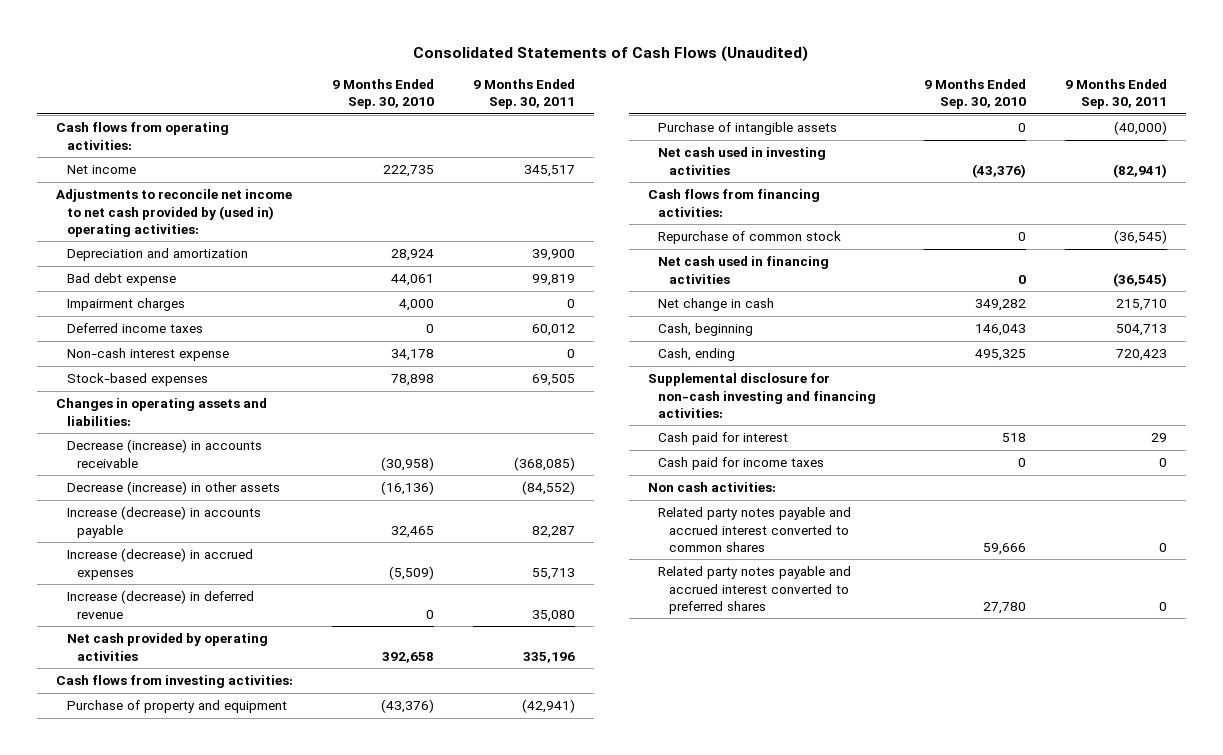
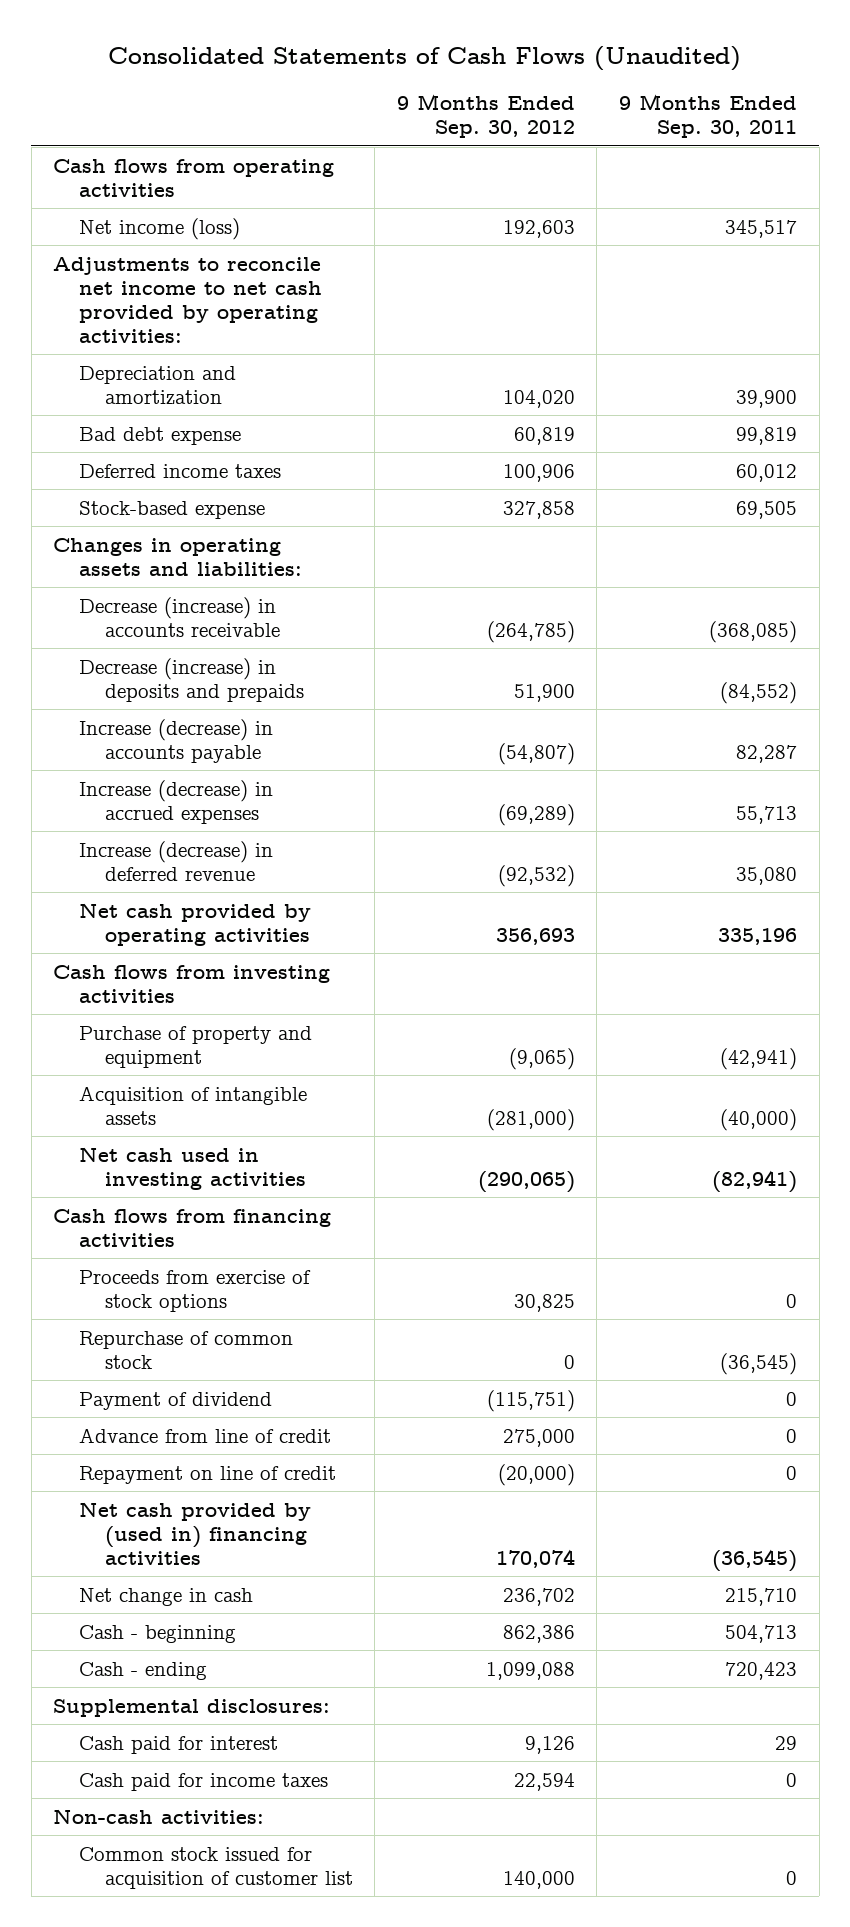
- | 9 Months Ended Sep. 30, 2010 | 9 Months Ended Sep. 30, 2011
+ | 9 Months Ended Sep. 30, 2012 | 9 Months Ended Sep. 30, 2011
- Cash flows from operating activities:
- Net income | 222,735 | 345,517
- Adjustments to reconcile net income to net cash provided by (used in) operating activities:
+ Cash flows from operating activities
+ Net income (loss) | 192,603 | 345,517
+ Adjustments to reconcile net income to net cash provided by operating activities:
- Impairment charges | 4,000 | 0
- Non-cash interest expense | 34,178 | 0
- Stock-based expenses | 78,898 | 69,505
+ Stock-based expense | 327,858 | 69,505
- Decrease (increase) in other assets | (16,136) | (84,552)
+ Decrease (increase) in deposits and prepaids | 51,900 | (84,552)
- Cash flows from investing activities:
+ Cash flows from investing activities
- Purchase of intangible assets | 0 | (40,000)
+ Acquisition of intangible assets | (281,000) | (40,000)
- Cash flows from financing activities:
+ Cash flows from financing activities
+ Proceeds from exercise of stock options | 30,825 | 0
- Net cash used in financing activities | 0 | (36,545)
+ Payment of dividend | (115,751) | 0
+ Advance from line of credit | 275,000 | 0
+ Repayment on line of credit | (20,000) | 0
+ Net cash provided by (used in) financing activities | 170,074 | (36,545)
- Cash, beginning | 146,043 | 504,713
- Cash, ending | 495,325 | 720,423
- Supplemental disclosure for non-cash investing and financing activities:
+ Cash - beginning | 862,386 | 504,713
+ Cash - ending | 1,099,088 | 720,423
+ Supplemental disclosures:
- Non cash activities:
- Related party notes payable and accrued interest converted to common shares | 59,666 | 0
- Related party notes payable and accrued interest converted to preferred shares | 27,780 | 0
+ Non-cash activities:
+ Common stock issued for acquisition of customer list | 140,000 | 0

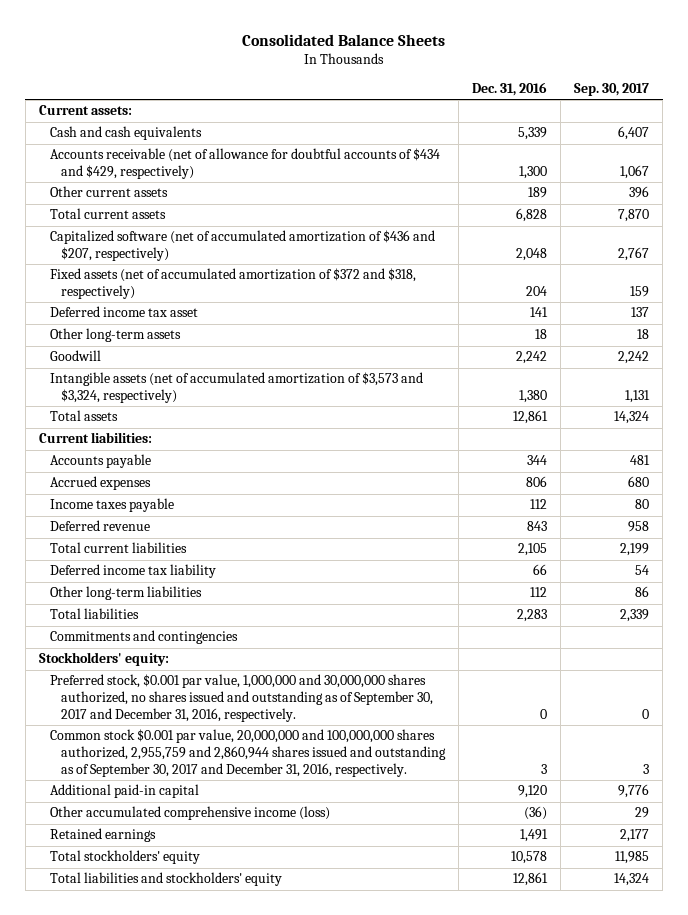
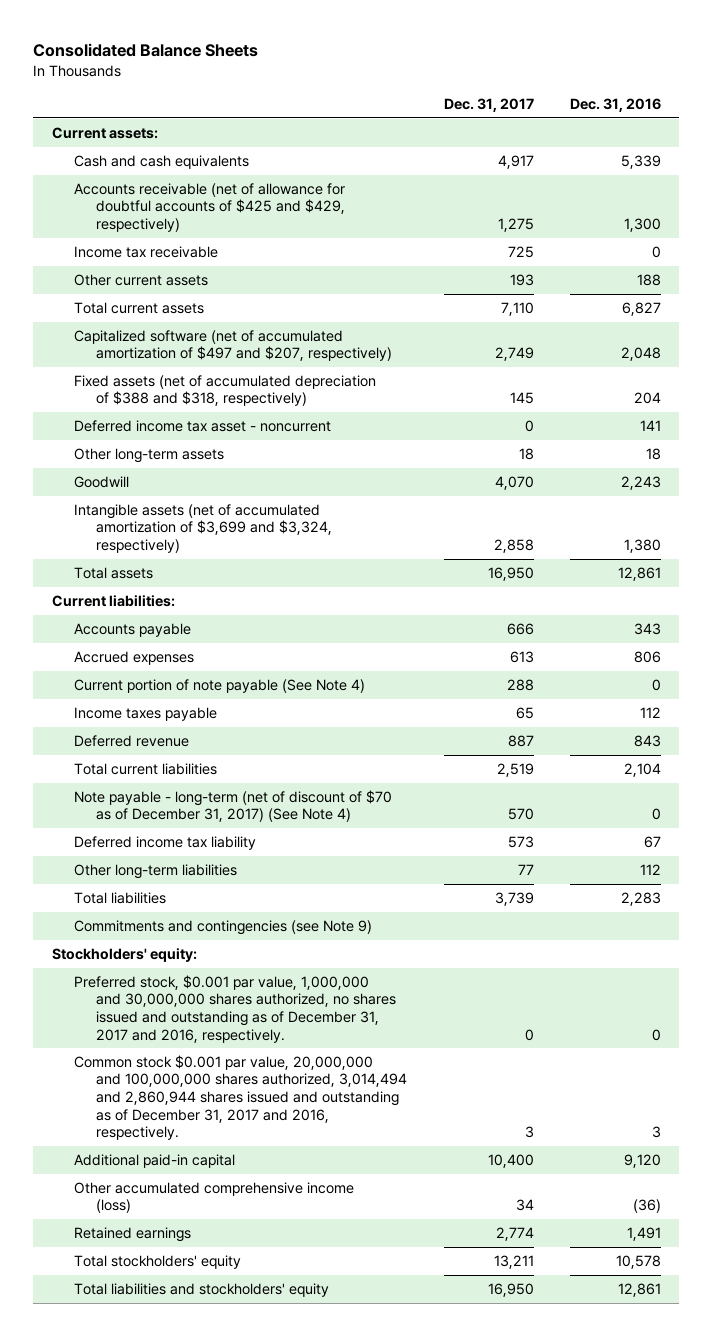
- | Dec. 31, 2016 | Sep. 30, 2017
+ | Dec. 31, 2017 | Dec. 31, 2016
- Accounts receivable (net of allowance for doubtful accounts of $434 and $429, respectively) | 1,300 | 1,067
- Other current assets | 189 | 396
- Total current assets | 6,828 | 7,870
- Capitalized software (net of accumulated amortization of $436 and $207, respectively) | 2,048 | 2,767
- Fixed assets (net of accumulated amortization of $372 and $318, respectively) | 204 | 159
- Deferred income tax asset | 141 | 137
+ Accounts receivable (net of allowance for doubtful accounts of $425 and $429, respectively) | 1,275 | 1,300
+ Income tax receivable | 725 | 0
+ Other current assets | 193 | 188
+ Total current assets | 7,110 | 6,827
+ Capitalized software (net of accumulated amortization of $497 and $207, respectively) | 2,749 | 2,048
+ Fixed assets (net of accumulated depreciation of $388 and $318, respectively) | 145 | 204
+ Deferred income tax asset - noncurrent | 0 | 141
- Goodwill | 2,242 | 2,242
- Intangible assets (net of accumulated amortization of $3,573 and $3,324, respectively) | 1,380 | 1,131
+ Goodwill | 4,070 | 2,243
+ Intangible assets (net of accumulated amortization of $3,699 and $3,324, respectively) | 2,858 | 1,380
- Accounts payable | 344 | 481
+ Accounts payable | 666 | 343
+ Current portion of note payable (See Note 4) | 288 | 0
- Total current liabilities | 2,105 | 2,199
- Deferred income tax liability | 66 | 54
+ Total current liabilities | 2,519 | 2,104
+ Note payable - long-term (net of discount of $70 as of December 31, 2017) (See Note 4) | 570 | 0
+ Deferred income tax liability | 573 | 67
- Commitments and contingencies
+ Commitments and contingencies (see Note 9)
- Preferred stock, $0.001 par value, 1,000,000 and 30,000,000 shares authorized, no shares issued and outstanding as of September 30, 2017 and December 31, 2016, respectively. | 0 | 0
- Common stock $0.001 par value, 20,000,000 and 100,000,000 shares authorized, 2,955,759 and 2,860,944 shares issued and outstanding as of September 30, 2017 and December 31, 2016, respectively. | 3 | 3
+ Preferred stock, $0.001 par value, 1,000,000 and 30,000,000 shares authorized, no shares issued and outstanding as of December 31, 2017 and 2016, respectively. | 0 | 0
+ Common stock $0.001 par value, 20,000,000 and 100,000,000 shares authorized, 3,014,494 and 2,860,944 shares issued and outstanding as of December 31, 2017 and 2016, respectively. | 3 | 3

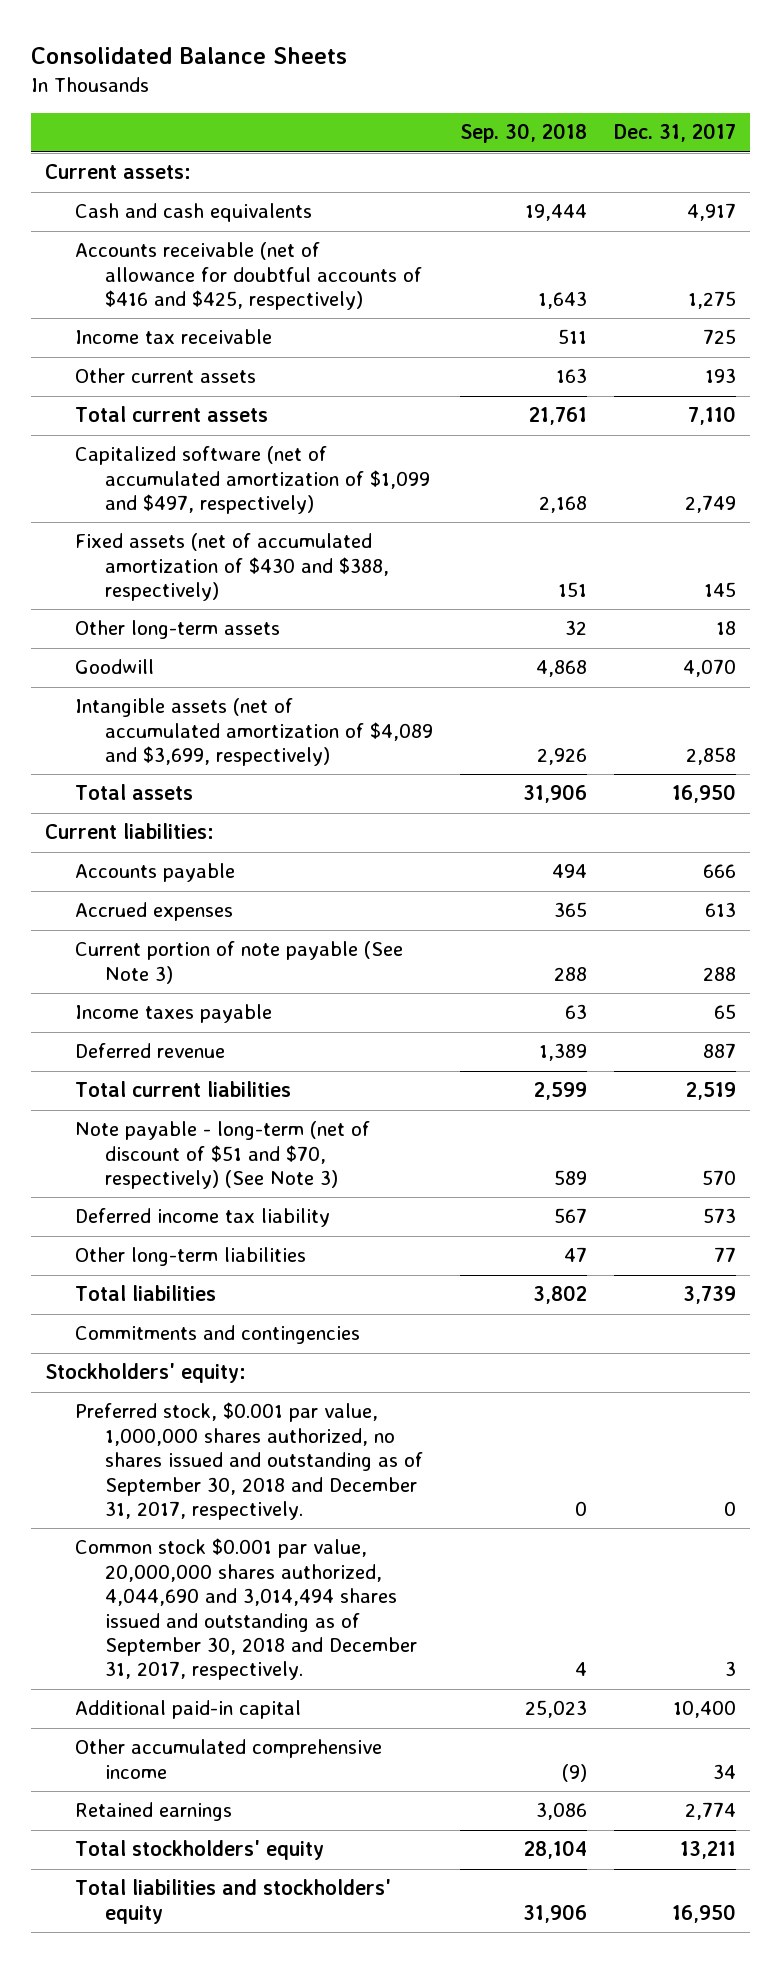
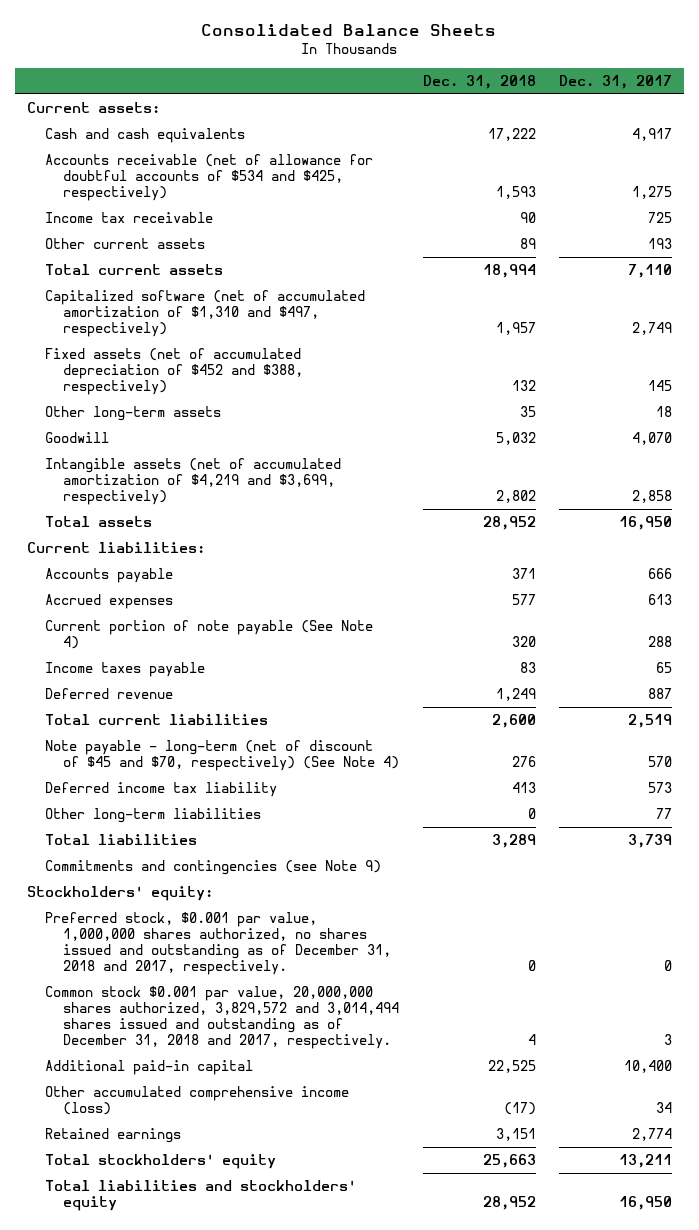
- | Sep. 30, 2018 | Dec. 31, 2017
+ | Dec. 31, 2018 | Dec. 31, 2017
- Accounts receivable (net of allowance for doubtful accounts of $416 and $425, respectively) | 1,643 | 1,275
+ Accounts receivable (net of allowance for doubtful accounts of $534 and $425, respectively) | 1,593 | 1,275
- Capitalized software (net of accumulated amortization of $1,099 and $497, respectively) | 2,168 | 2,749
- Fixed assets (net of accumulated amortization of $430 and $388, respectively) | 151 | 145
+ Capitalized software (net of accumulated amortization of $1,310 and $497, respectively) | 1,957 | 2,749
+ Fixed assets (net of accumulated depreciation of $452 and $388, respectively) | 132 | 145
- Intangible assets (net of accumulated amortization of $4,089 and $3,699, respectively) | 2,926 | 2,858
+ Intangible assets (net of accumulated amortization of $4,219 and $3,699, respectively) | 2,802 | 2,858
- Current portion of note payable (See Note 3) | 288 | 288
+ Current portion of note payable (See Note 4) | 320 | 288
- Note payable - long-term (net of discount of $51 and $70, respectively) (See Note 3) | 589 | 570
+ Note payable - long-term (net of discount of $45 and $70, respectively) (See Note 4) | 276 | 570
- Commitments and contingencies
+ Commitments and contingencies (see Note 9)
- Preferred stock, $0.001 par value, 1,000,000 shares authorized, no shares issued and outstanding as of September 30, 2018 and December 31, 2017, respectively. | 0 | 0
- Common stock $0.001 par value, 20,000,000 shares authorized, 4,044,690 and 3,014,494 shares issued and outstanding as of September 30, 2018 and December 31, 2017, respectively. | 4 | 3
+ Preferred stock, $0.001 par value, 1,000,000 shares authorized, no shares issued and outstanding as of December 31, 2018 and 2017, respectively. | 0 | 0
+ Common stock $0.001 par value, 20,000,000 shares authorized, 3,829,572 and 3,014,494 shares issued and outstanding as of December 31, 2018 and 2017, respectively. | 4 | 3
- Other accumulated comprehensive income | (9) | 34
+ Other accumulated comprehensive income (loss) | (17) | 34

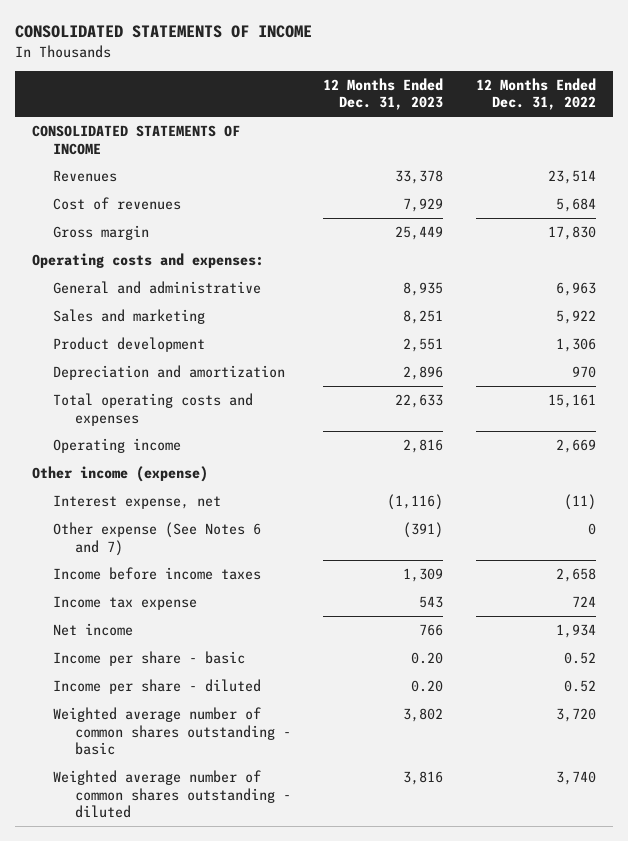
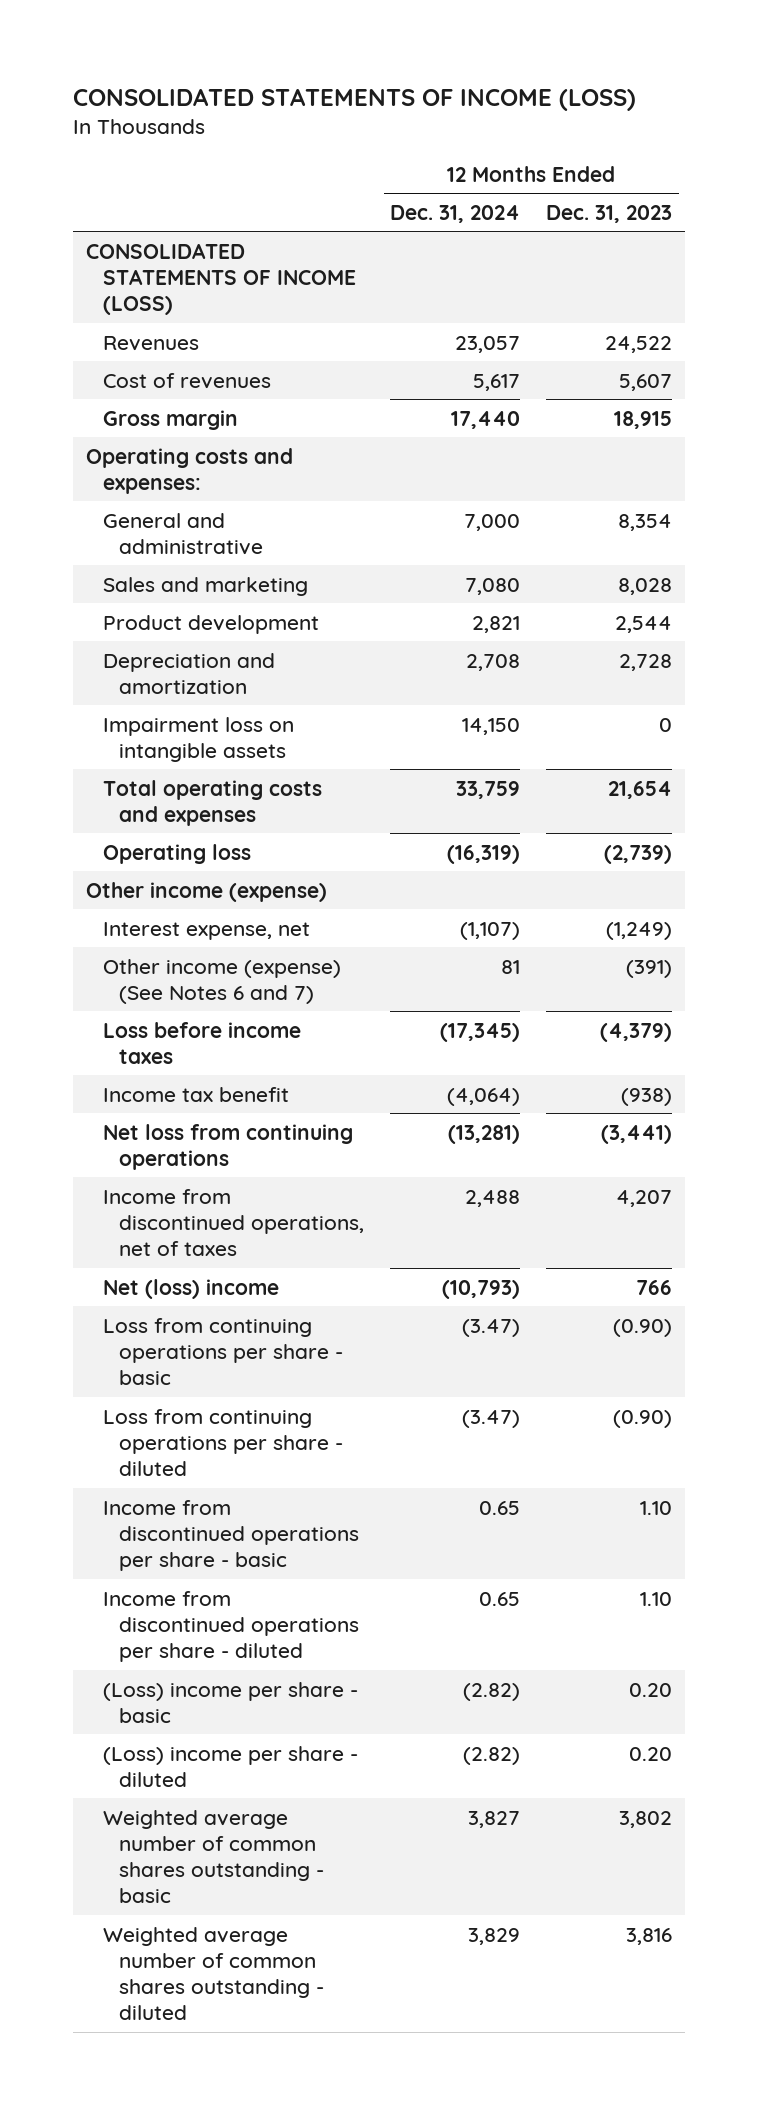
- CONSOLIDATED STATEMENTS OF INCOME
+ CONSOLIDATED STATEMENTS OF INCOME (LOSS)
- | 12 Months Ended Dec. 31, 2023 | 12 Months Ended Dec. 31, 2022
+ | 12 Months Ended Dec. 31, 2024 | 12 Months Ended Dec. 31, 2023
- CONSOLIDATED STATEMENTS OF INCOME
- Revenues | 33,378 | 23,514
- Cost of revenues | 7,929 | 5,684
- Gross margin | 25,449 | 17,830
+ CONSOLIDATED STATEMENTS OF INCOME (LOSS)
+ Revenues | 23,057 | 24,522
+ Cost of revenues | 5,617 | 5,607
+ Gross margin | 17,440 | 18,915
- General and administrative | 8,935 | 6,963
- Sales and marketing | 8,251 | 5,922
- Product development | 2,551 | 1,306
- Depreciation and amortization | 2,896 | 970
- Total operating costs and expenses | 22,633 | 15,161
- Operating income | 2,816 | 2,669
+ General and administrative | 7,000 | 8,354
+ Sales and marketing | 7,080 | 8,028
+ Product development | 2,821 | 2,544
+ Depreciation and amortization | 2,708 | 2,728
+ Impairment loss on intangible assets | 14,150 | 0
+ Total operating costs and expenses | 33,759 | 21,654
+ Operating loss | (16,319) | (2,739)
- Interest expense, net | (1,116) | (11)
- Other expense (See Notes 6 and 7) | (391) | 0
- Income before income taxes | 1,309 | 2,658
- Income tax expense | 543 | 724
- Net income | 766 | 1,934
- Income per share - basic | 0.20 | 0.52
- Income per share - diluted | 0.20 | 0.52
+ Interest expense, net | (1,107) | (1,249)
+ Other income (expense) (See Notes 6 and 7) | 81 | (391)
+ Loss before income taxes | (17,345) | (4,379)
+ Income tax benefit | (4,064) | (938)
+ Net loss from continuing operations | (13,281) | (3,441)
+ Income from discontinued operations, net of taxes | 2,488 | 4,207
+ Net (loss) income | (10,793) | 766
+ Loss from continuing operations per share - basic | (3.47) | (0.90)
+ Loss from continuing operations per share - diluted | (3.47) | (0.90)
+ Income from discontinued operations per share - basic | 0.65 | 1.10
+ Income from discontinued operations per share - diluted | 0.65 | 1.10
+ (Loss) income per share - basic | (2.82) | 0.20
+ (Loss) income per share - diluted | (2.82) | 0.20

